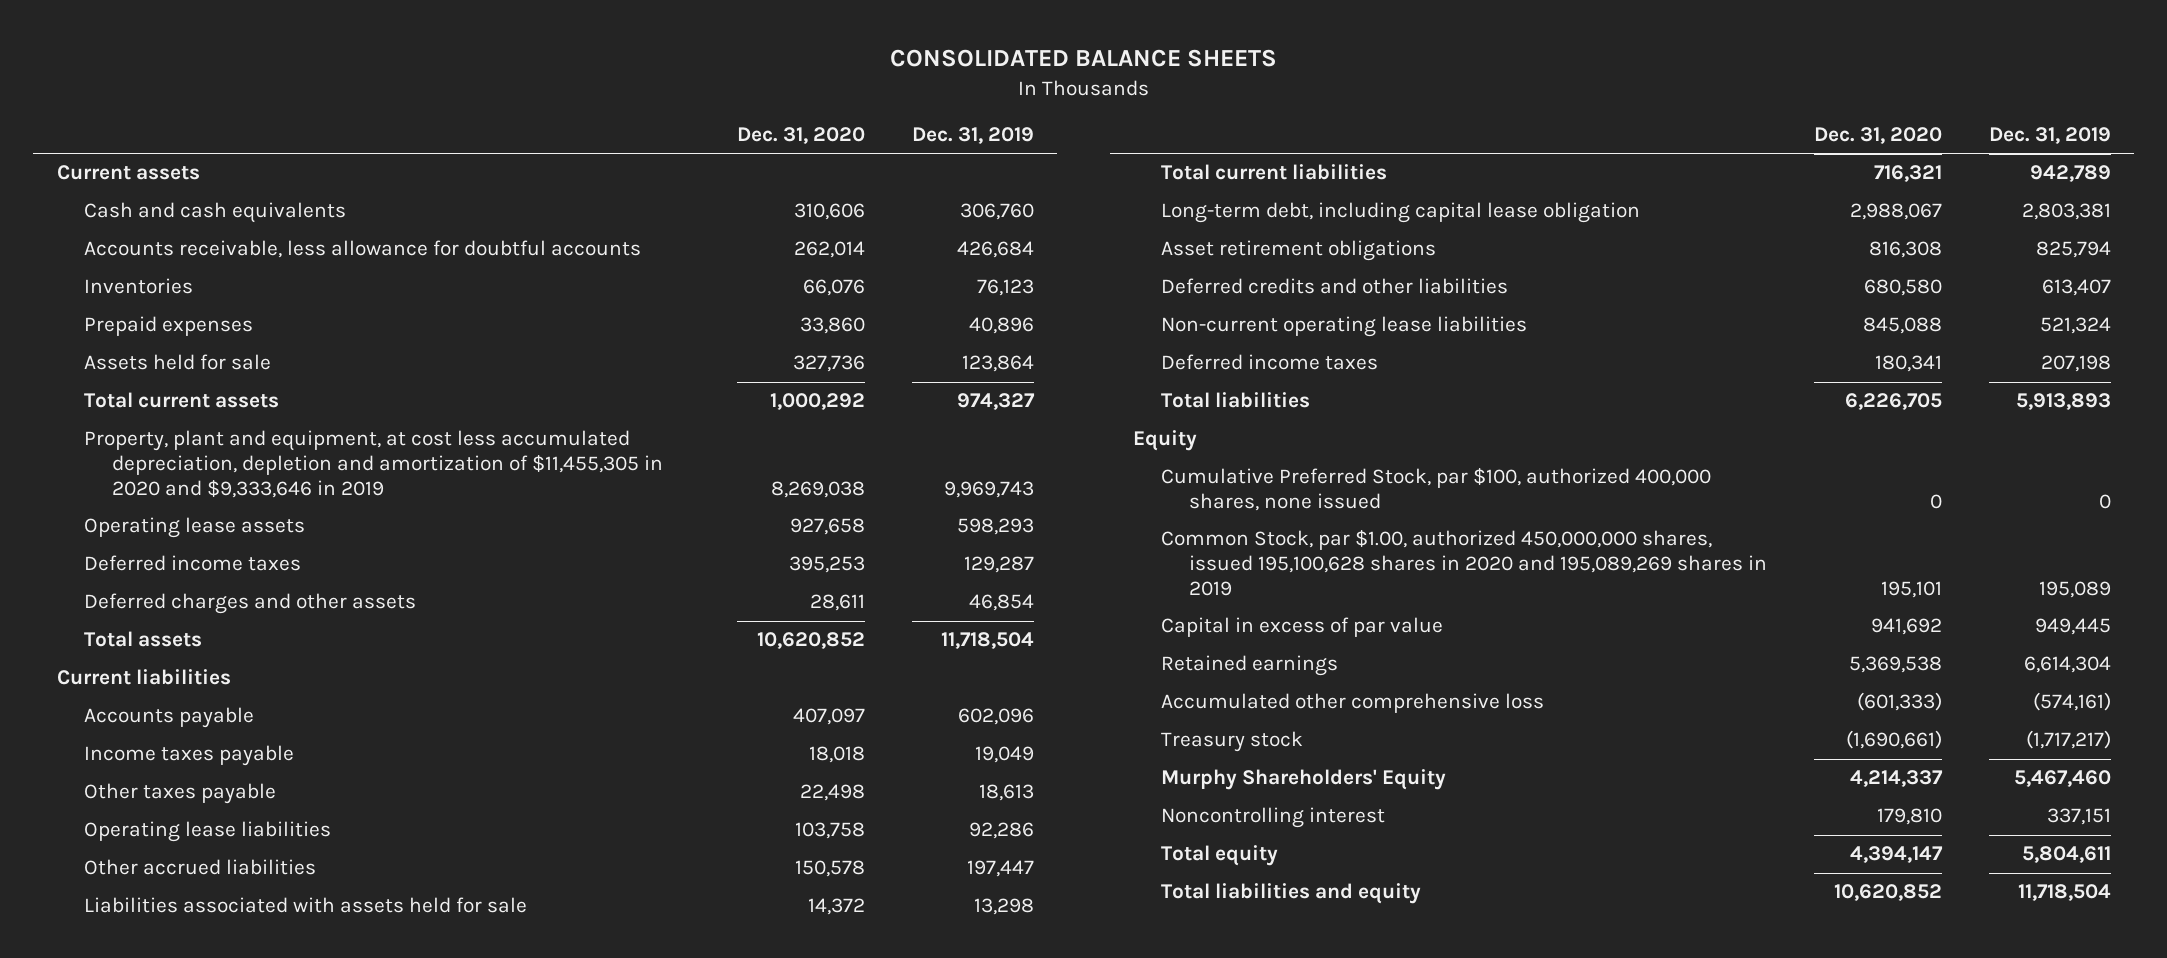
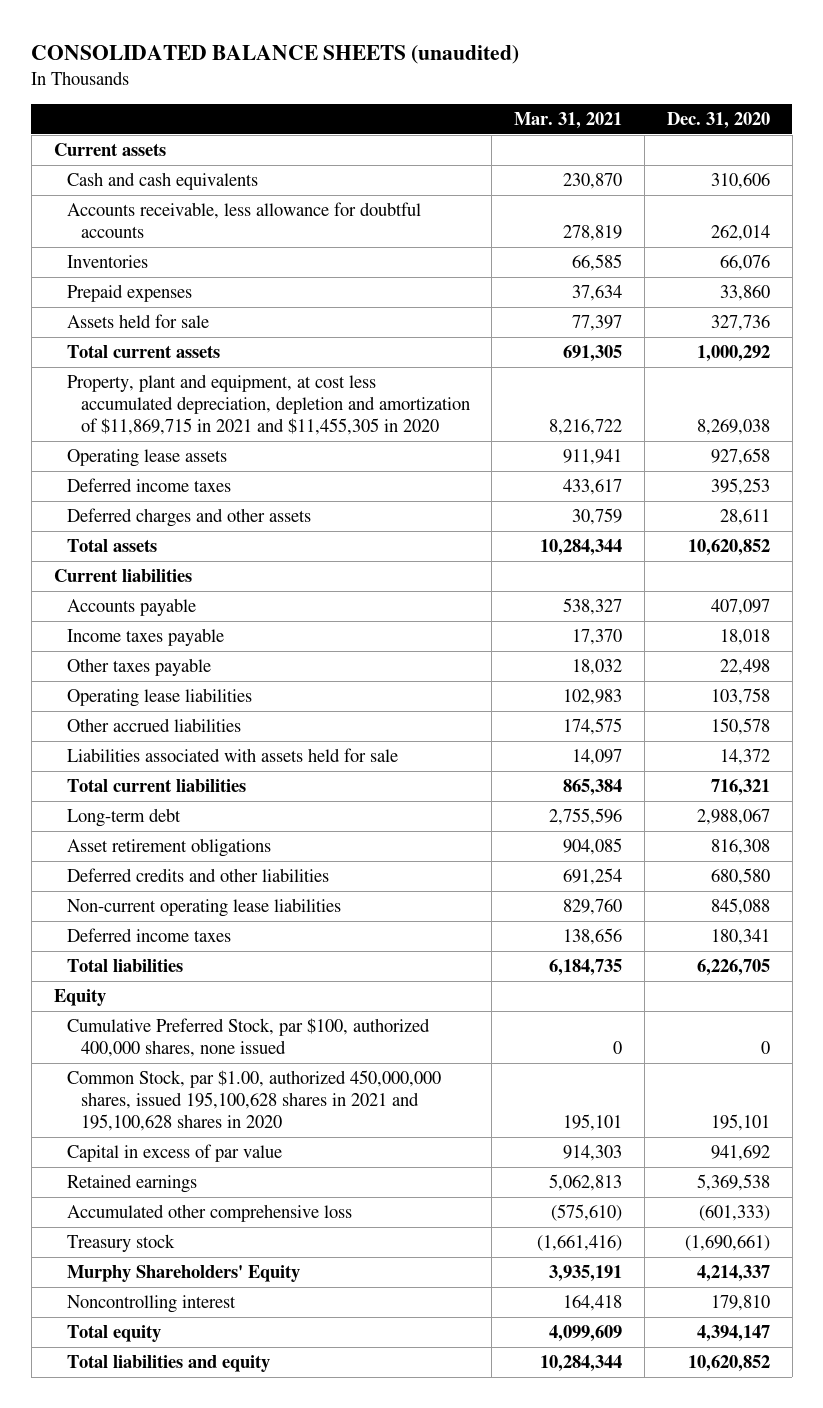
- CONSOLIDATED BALANCE SHEETS
+ CONSOLIDATED BALANCE SHEETS (unaudited)
- | Dec. 31, 2020 | Dec. 31, 2019
+ | Mar. 31, 2021 | Dec. 31, 2020
- Property, plant and equipment, at cost less accumulated depreciation, depletion and amortization of $11,455,305 in 2020 and $9,333,646 in 2019 | 8,269,038 | 9,969,743
+ Property, plant and equipment, at cost less accumulated depreciation, depletion and amortization of $11,869,715 in 2021 and $11,455,305 in 2020 | 8,216,722 | 8,269,038
- Long-term debt, including capital lease obligation | 2,988,067 | 2,803,381
+ Long-term debt | 2,755,596 | 2,988,067
- Common Stock, par $1.00, authorized 450,000,000 shares, issued 195,100,628 shares in 2020 and 195,089,269 shares in 2019 | 195,101 | 195,089
+ Common Stock, par $1.00, authorized 450,000,000 shares, issued 195,100,628 shares in 2021 and 195,100,628 shares in 2020 | 195,101 | 195,101

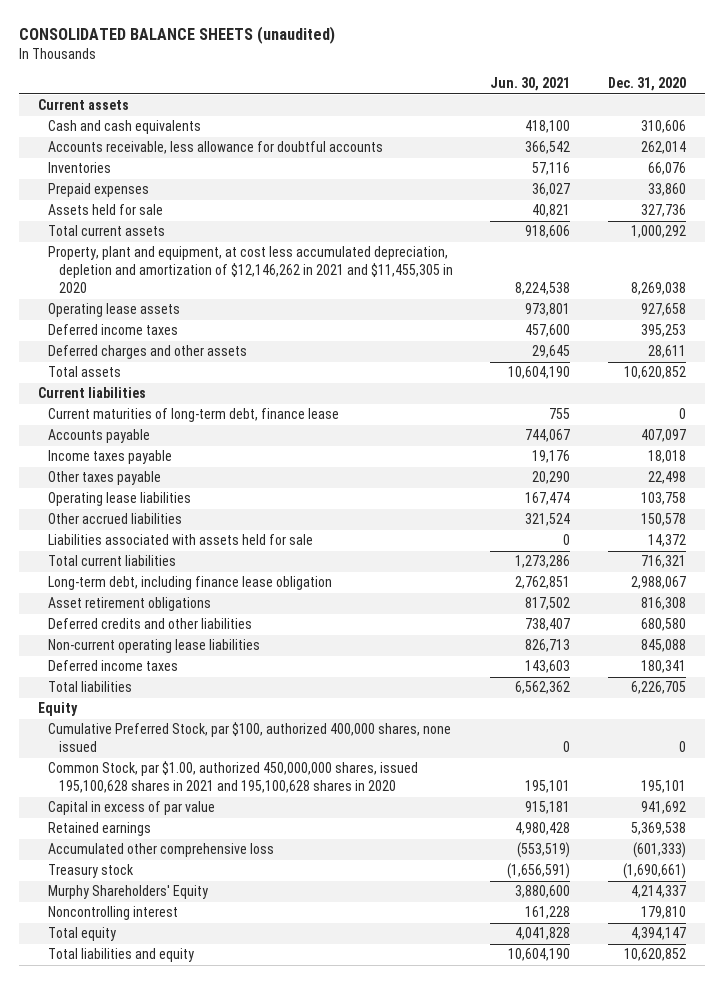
- | Mar. 31, 2021 | Dec. 31, 2020
+ | Jun. 30, 2021 | Dec. 31, 2020
- Property, plant and equipment, at cost less accumulated depreciation, depletion and amortization of $11,869,715 in 2021 and $11,455,305 in 2020 | 8,216,722 | 8,269,038
+ Property, plant and equipment, at cost less accumulated depreciation, depletion and amortization of $12,146,262 in 2021 and $11,455,305 in 2020 | 8,224,538 | 8,269,038
+ Current maturities of long-term debt, finance lease | 755 | 0
- Long-term debt | 2,755,596 | 2,988,067
+ Long-term debt, including finance lease obligation | 2,762,851 | 2,988,067

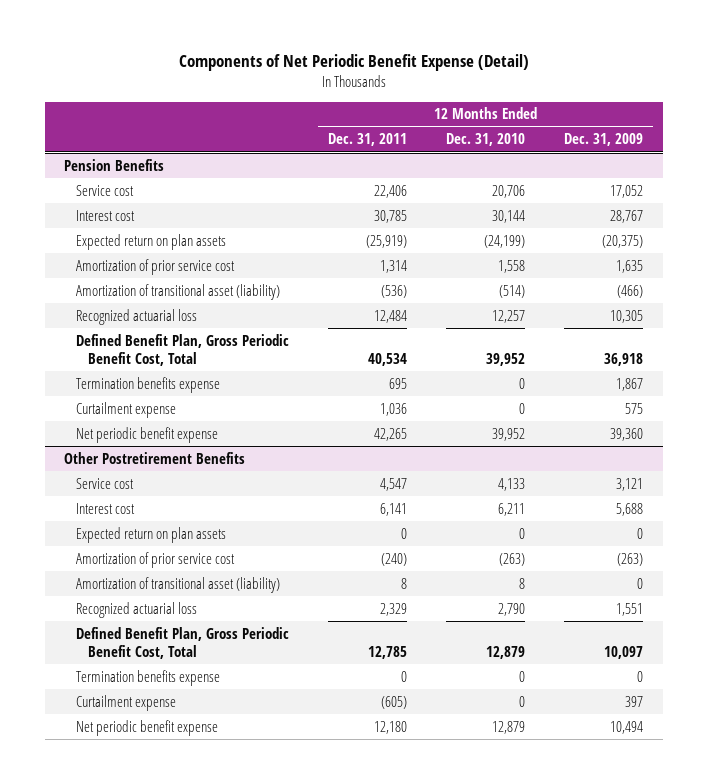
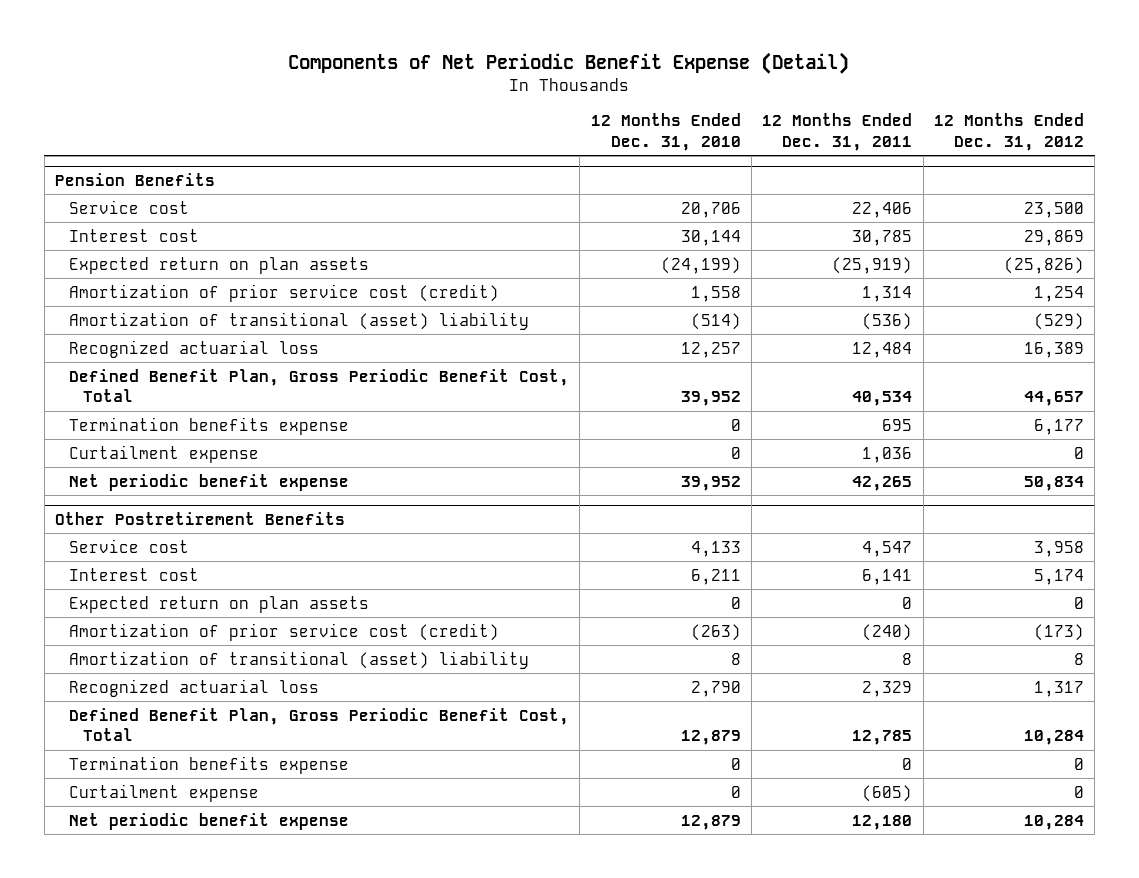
- | 12 Months Ended Dec. 31, 2011 | 12 Months Ended Dec. 31, 2010 | 12 Months Ended Dec. 31, 2009
+ | 12 Months Ended Dec. 31, 2010 | 12 Months Ended Dec. 31, 2011 | 12 Months Ended Dec. 31, 2012
@ Pension Benefits
- Amortization of prior service cost | 1,314 | 1,558 | 1,635
- Amortization of transitional asset (liability) | (536) | (514) | (466)
+ Amortization of prior service cost (credit) | 1,558 | 1,314 | 1,254
+ Amortization of transitional (asset) liability | (514) | (536) | (529)
@ Other Postretirement Benefits
- Amortization of prior service cost | (240) | (263) | (263)
- Amortization of transitional asset (liability) | 8 | 8 | 0
+ Amortization of prior service cost (credit) | (263) | (240) | (173)
+ Amortization of transitional (asset) liability | 8 | 8 | 8

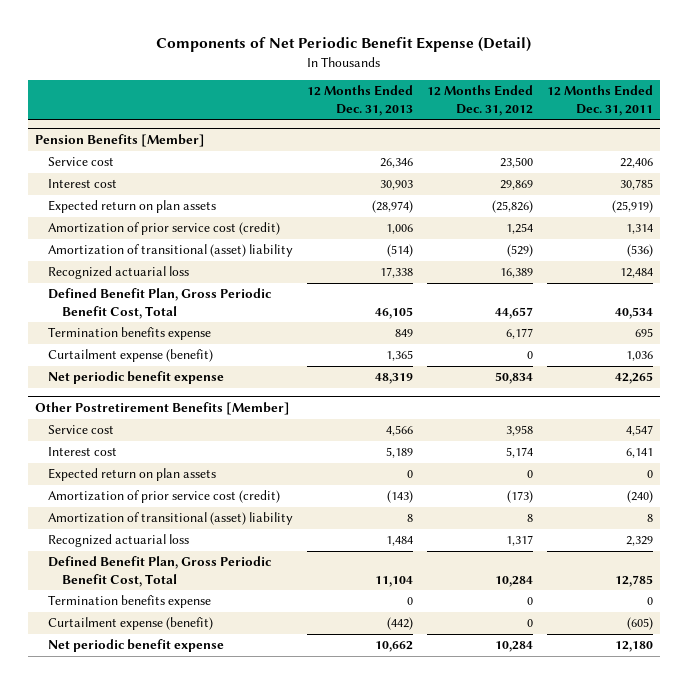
- | 12 Months Ended Dec. 31, 2010 | 12 Months Ended Dec. 31, 2011 | 12 Months Ended Dec. 31, 2012
+ | 12 Months Ended Dec. 31, 2013 | 12 Months Ended Dec. 31, 2012 | 12 Months Ended Dec. 31, 2011
- Pension Benefits
+ Pension Benefits [Member]
- Curtailment expense | 0 | 1,036 | 0
+ Curtailment expense (benefit) | 1,365 | 0 | 1,036
- Other Postretirement Benefits
+ Other Postretirement Benefits [Member]
- Curtailment expense | 0 | (605) | 0
+ Curtailment expense (benefit) | (442) | 0 | (605)

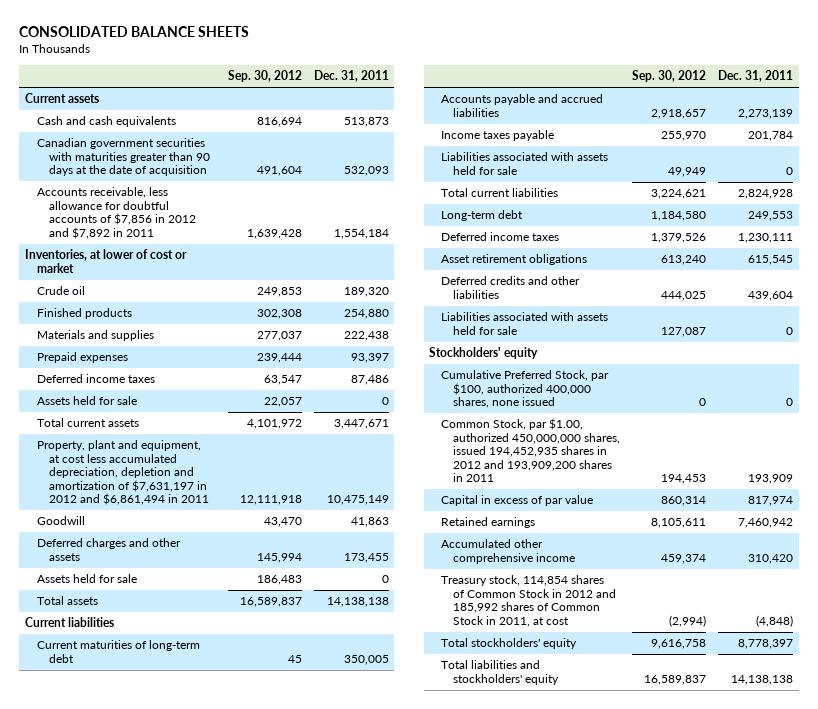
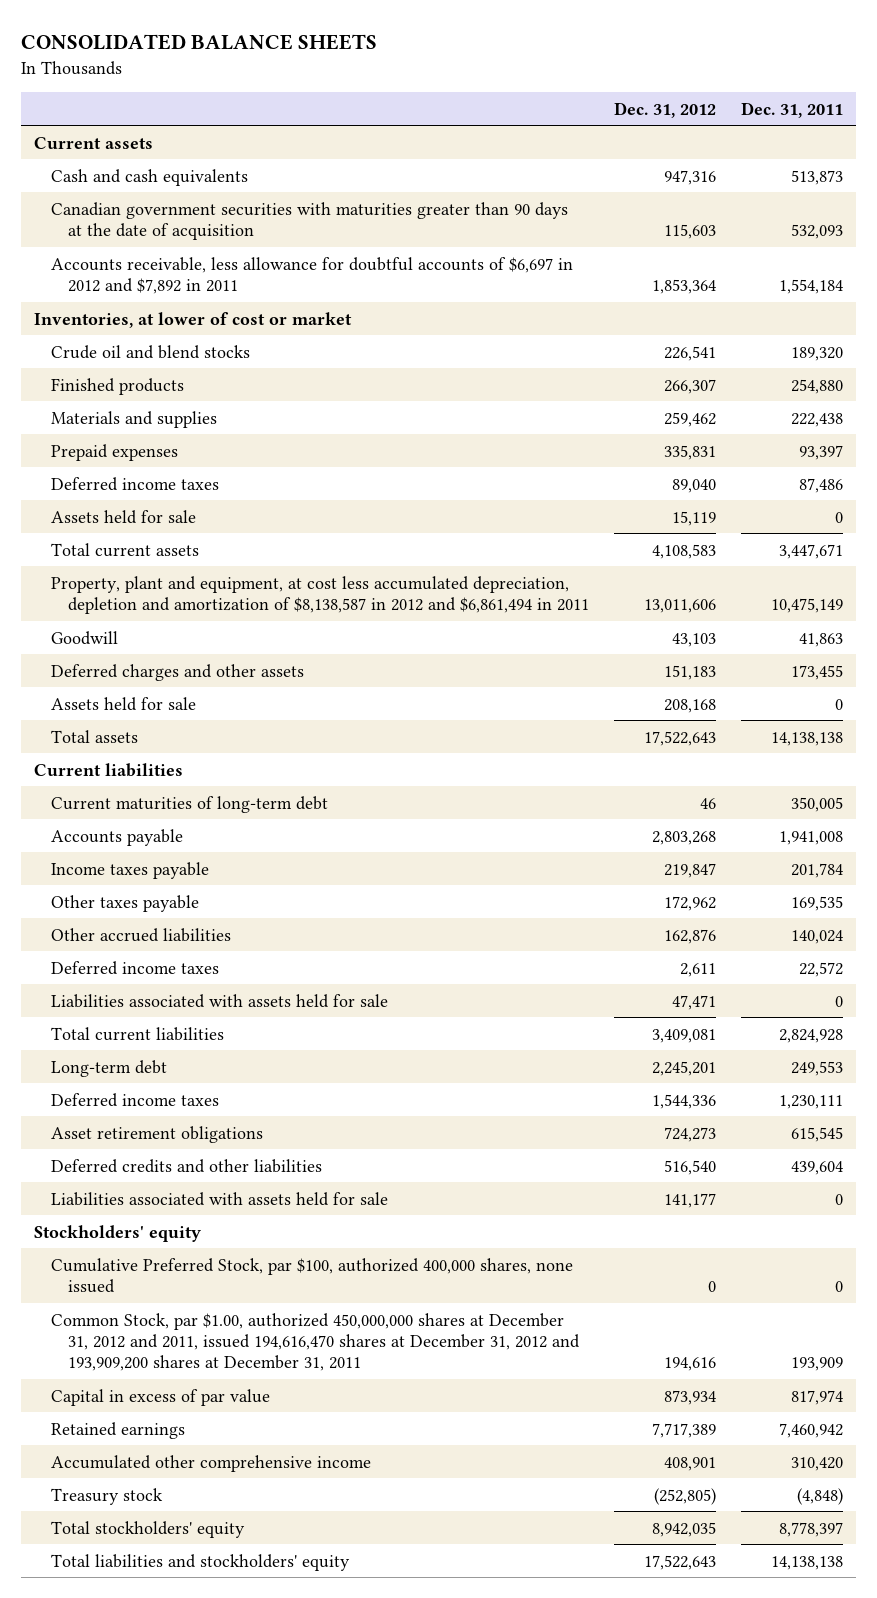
- | Sep. 30, 2012 | Dec. 31, 2011
+ | Dec. 31, 2012 | Dec. 31, 2011
- Accounts receivable, less allowance for doubtful accounts of $7,856 in 2012 and $7,892 in 2011 | 1,639,428 | 1,554,184
+ Accounts receivable, less allowance for doubtful accounts of $6,697 in 2012 and $7,892 in 2011 | 1,853,364 | 1,554,184
- Crude oil | 249,853 | 189,320
+ Crude oil and blend stocks | 226,541 | 189,320
- Property, plant and equipment, at cost less accumulated depreciation, depletion and amortization of $7,631,197 in 2012 and $6,861,494 in 2011 | 12,111,918 | 10,475,149
+ Property, plant and equipment, at cost less accumulated depreciation, depletion and amortization of $8,138,587 in 2012 and $6,861,494 in 2011 | 13,011,606 | 10,475,149
- Accounts payable and accrued liabilities | 2,918,657 | 2,273,139
+ Accounts payable | 2,803,268 | 1,941,008
+ Other taxes payable | 172,962 | 169,535
+ Other accrued liabilities | 162,876 | 140,024
+ Deferred income taxes | 2,611 | 22,572
- Common Stock, par $1.00, authorized 450,000,000 shares, issued 194,452,935 shares in 2012 and 193,909,200 shares in 2011 | 194,453 | 193,909
+ Common Stock, par $1.00, authorized 450,000,000 shares at December 31, 2012 and 2011, issued 194,616,470 shares at December 31, 2012 and 193,909,200 shares at December 31, 2011 | 194,616 | 193,909
- Treasury stock, 114,854 shares of Common Stock in 2012 and 185,992 shares of Common Stock in 2011, at cost | (2,994) | (4,848)
+ Treasury stock | (252,805) | (4,848)

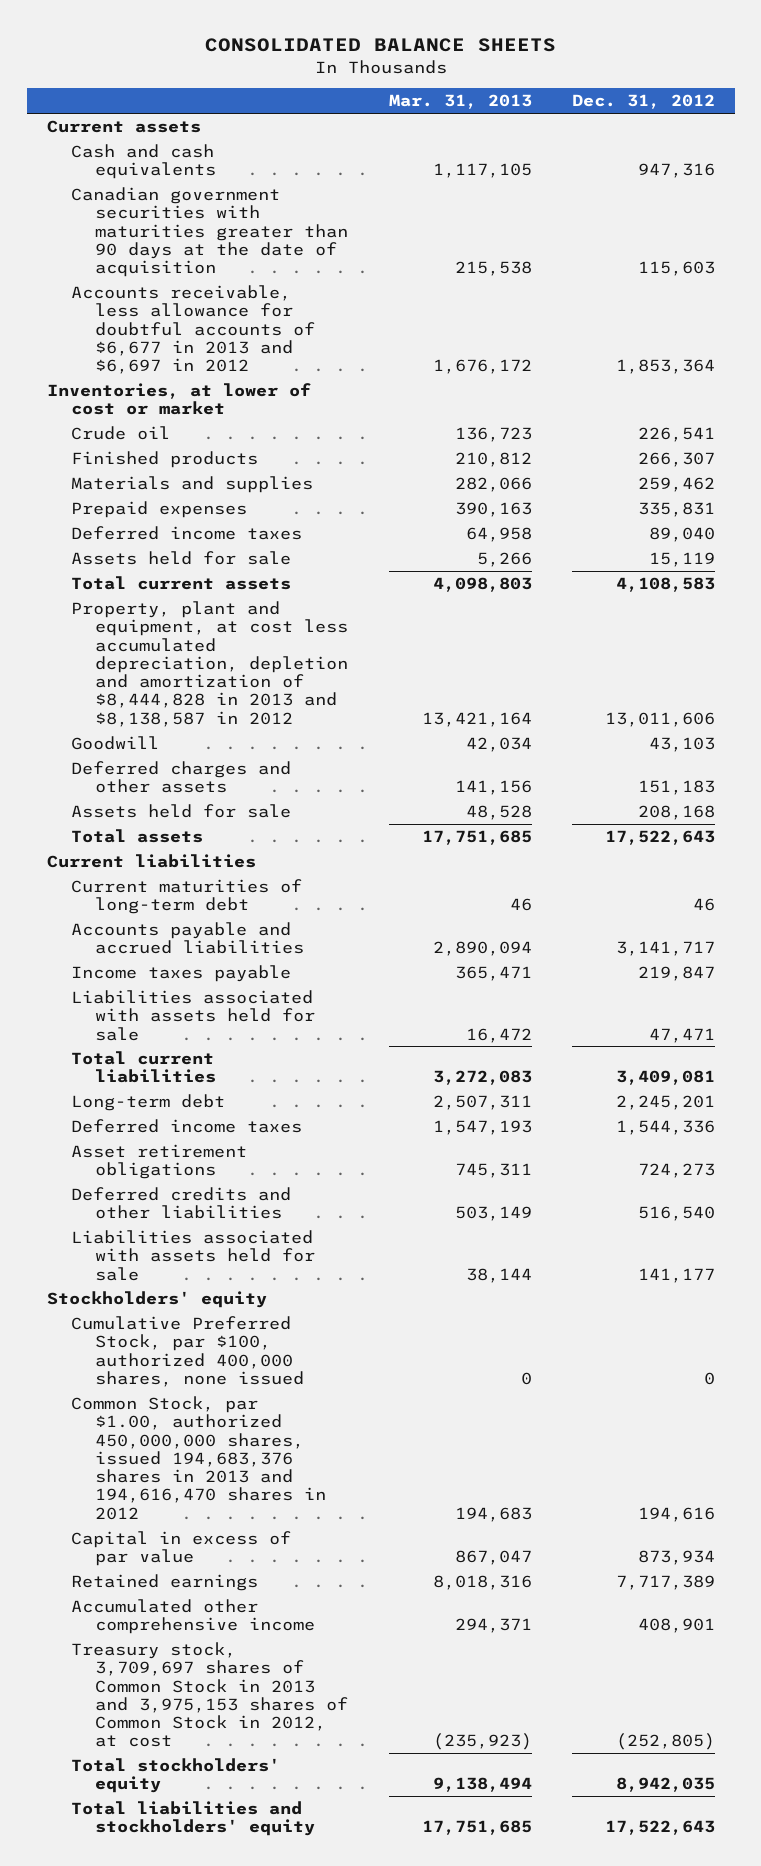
- | Dec. 31, 2012 | Dec. 31, 2011
+ | Mar. 31, 2013 | Dec. 31, 2012
- Accounts receivable, less allowance for doubtful accounts of $6,697 in 2012 and $7,892 in 2011 | 1,853,364 | 1,554,184
+ Accounts receivable, less allowance for doubtful accounts of $6,677 in 2013 and $6,697 in 2012 | 1,676,172 | 1,853,364
- Crude oil and blend stocks | 226,541 | 189,320
+ Crude oil | 136,723 | 226,541
- Property, plant and equipment, at cost less accumulated depreciation, depletion and amortization of $8,138,587 in 2012 and $6,861,494 in 2011 | 13,011,606 | 10,475,149
+ Property, plant and equipment, at cost less accumulated depreciation, depletion and amortization of $8,444,828 in 2013 and $8,138,587 in 2012 | 13,421,164 | 13,011,606
- Accounts payable | 2,803,268 | 1,941,008
+ Accounts payable and accrued liabilities | 2,890,094 | 3,141,717
- Other taxes payable | 172,962 | 169,535
- Other accrued liabilities | 162,876 | 140,024
- Deferred income taxes | 2,611 | 22,572
- Common Stock, par $1.00, authorized 450,000,000 shares at December 31, 2012 and 2011, issued 194,616,470 shares at December 31, 2012 and 193,909,200 shares at December 31, 2011 | 194,616 | 193,909
+ Common Stock, par $1.00, authorized 450,000,000 shares, issued 194,683,376 shares in 2013 and 194,616,470 shares in 2012 | 194,683 | 194,616
- Treasury stock | (252,805) | (4,848)
+ Treasury stock, 3,709,697 shares of Common Stock in 2013 and 3,975,153 shares of Common Stock in 2012, at cost | (235,923) | (252,805)

